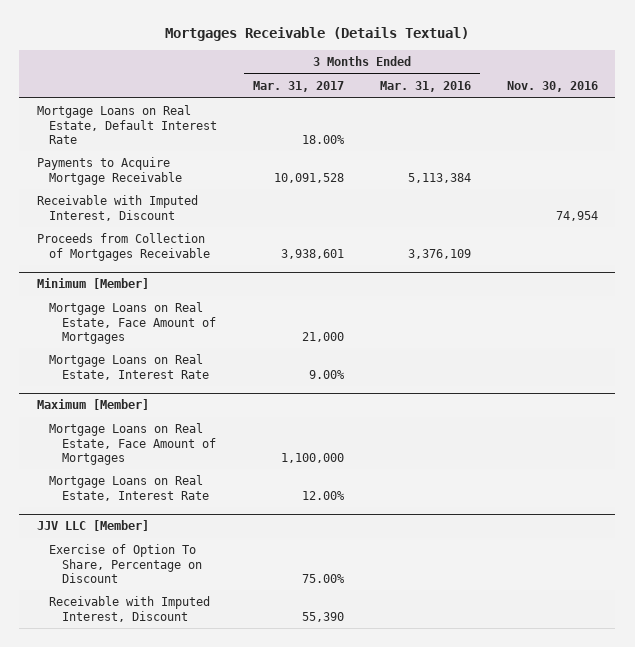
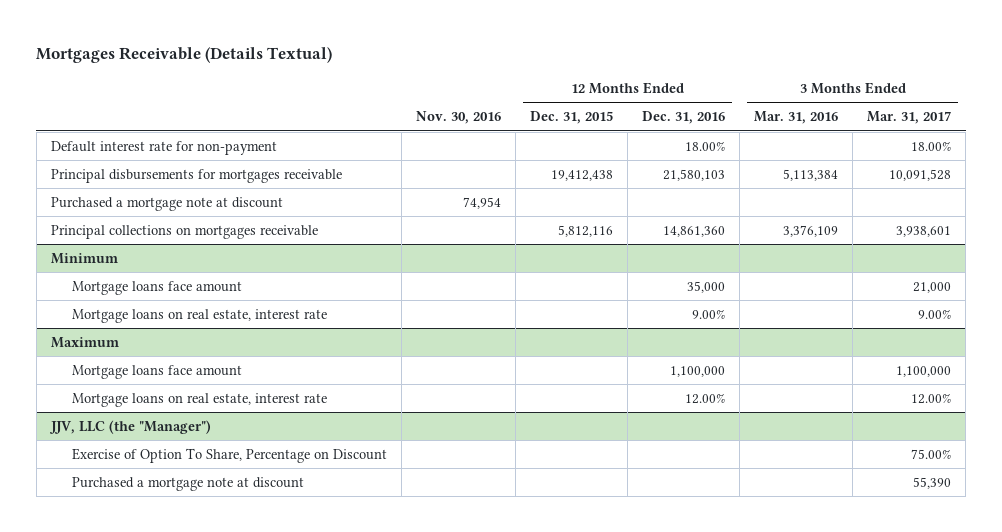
- | 3 Months Ended Mar. 31, 2017 | 3 Months Ended Mar. 31, 2016 | Nov. 30, 2016
+ | Nov. 30, 2016 | 12 Months Ended Dec. 31, 2015 | 12 Months Ended Dec. 31, 2016 | 3 Months Ended Mar. 31, 2016 | 3 Months Ended Mar. 31, 2017
- Mortgage Loans on Real Estate, Default Interest Rate | 18.00% | |
- Payments to Acquire Mortgage Receivable | 10,091,528 | 5,113,384 |
- Receivable with Imputed Interest, Discount | | | 74,954
- Proceeds from Collection of Mortgages Receivable | 3,938,601 | 3,376,109 |
- Minimum [Member]
- Mortgage Loans on Real Estate, Face Amount of Mortgages | 21,000 | |
- Mortgage Loans on Real Estate, Interest Rate | 9.00% | |
- Maximum [Member]
- Mortgage Loans on Real Estate, Face Amount of Mortgages | 1,100,000 | |
- Mortgage Loans on Real Estate, Interest Rate | 12.00% | |
- JJV LLC [Member]
+ Default interest rate for non-payment | | | 18.00% | | 18.00%
+ Principal disbursements for mortgages receivable | | 19,412,438 | 21,580,103 | 5,113,384 | 10,091,528
+ Purchased a mortgage note at discount | 74,954 | | | |
+ Principal collections on mortgages receivable | | 5,812,116 | 14,861,360 | 3,376,109 | 3,938,601
+ Minimum
+ Mortgage loans face amount | | | 35,000 | | 21,000
+ Mortgage loans on real estate, interest rate | | | 9.00% | | 9.00%
+ Maximum
+ Mortgage loans face amount | | | 1,100,000 | | 1,100,000
+ Mortgage loans on real estate, interest rate | | | 12.00% | | 12.00%
+ JJV, LLC (the "Manager")
- Receivable with Imputed Interest, Discount | 55,390 | |
+ Purchased a mortgage note at discount | | | | | 55,390

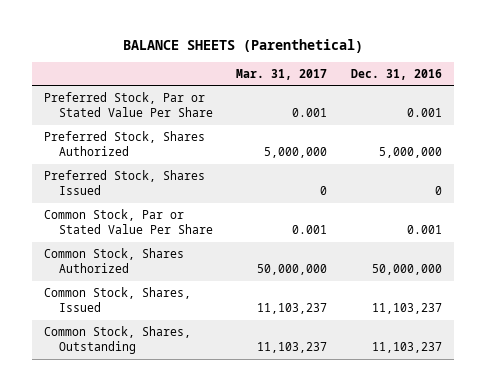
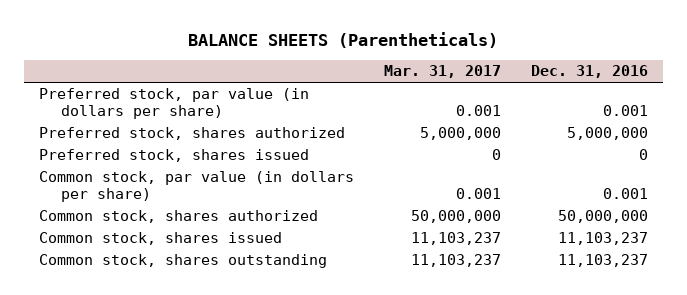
- BALANCE SHEETS (Parenthetical)
+ BALANCE SHEETS (Parentheticals)
- Preferred Stock, Par or Stated Value Per Share | 0.001 | 0.001
- Preferred Stock, Shares Authorized | 5,000,000 | 5,000,000
- Preferred Stock, Shares Issued | 0 | 0
- Common Stock, Par or Stated Value Per Share | 0.001 | 0.001
- Common Stock, Shares Authorized | 50,000,000 | 50,000,000
- Common Stock, Shares, Issued | 11,103,237 | 11,103,237
- Common Stock, Shares, Outstanding | 11,103,237 | 11,103,237
+ Preferred stock, par value (in dollars per share) | 0.001 | 0.001
+ Preferred stock, shares authorized | 5,000,000 | 5,000,000
+ Preferred stock, shares issued | 0 | 0
+ Common stock, par value (in dollars per share) | 0.001 | 0.001
+ Common stock, shares authorized | 50,000,000 | 50,000,000
+ Common stock, shares issued | 11,103,237 | 11,103,237
+ Common stock, shares outstanding | 11,103,237 | 11,103,237

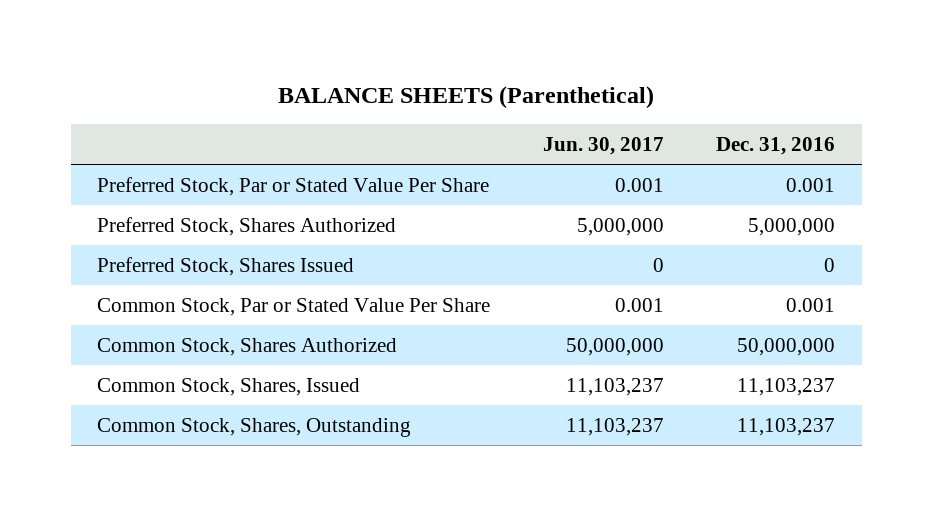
- BALANCE SHEETS (Parentheticals)
+ BALANCE SHEETS (Parenthetical)
- | Mar. 31, 2017 | Dec. 31, 2016
+ | Jun. 30, 2017 | Dec. 31, 2016
- Preferred stock, par value (in dollars per share) | 0.001 | 0.001
- Preferred stock, shares authorized | 5,000,000 | 5,000,000
- Preferred stock, shares issued | 0 | 0
- Common stock, par value (in dollars per share) | 0.001 | 0.001
- Common stock, shares authorized | 50,000,000 | 50,000,000
- Common stock, shares issued | 11,103,237 | 11,103,237
- Common stock, shares outstanding | 11,103,237 | 11,103,237
+ Preferred Stock, Par or Stated Value Per Share | 0.001 | 0.001
+ Preferred Stock, Shares Authorized | 5,000,000 | 5,000,000
+ Preferred Stock, Shares Issued | 0 | 0
+ Common Stock, Par or Stated Value Per Share | 0.001 | 0.001
+ Common Stock, Shares Authorized | 50,000,000 | 50,000,000
+ Common Stock, Shares, Issued | 11,103,237 | 11,103,237
+ Common Stock, Shares, Outstanding | 11,103,237 | 11,103,237

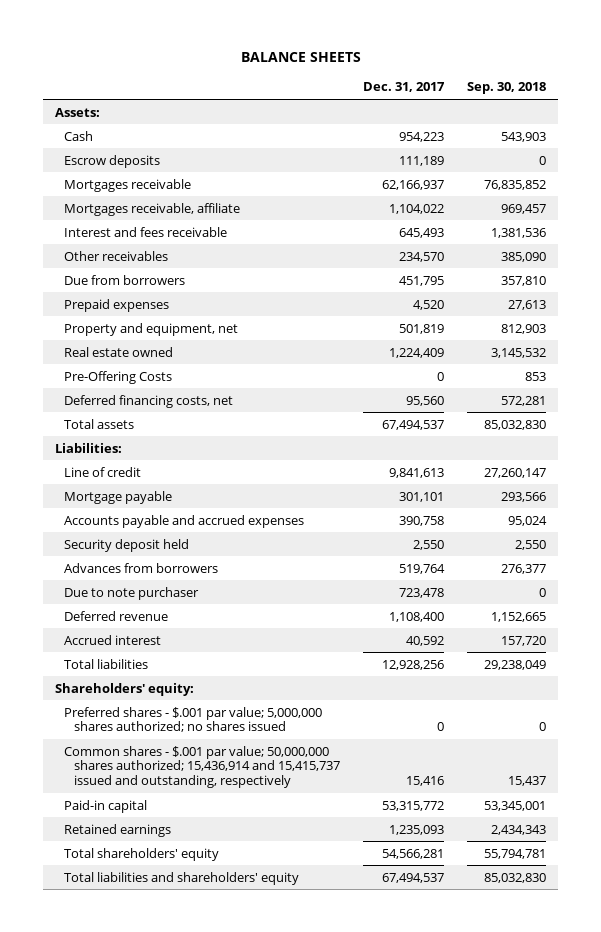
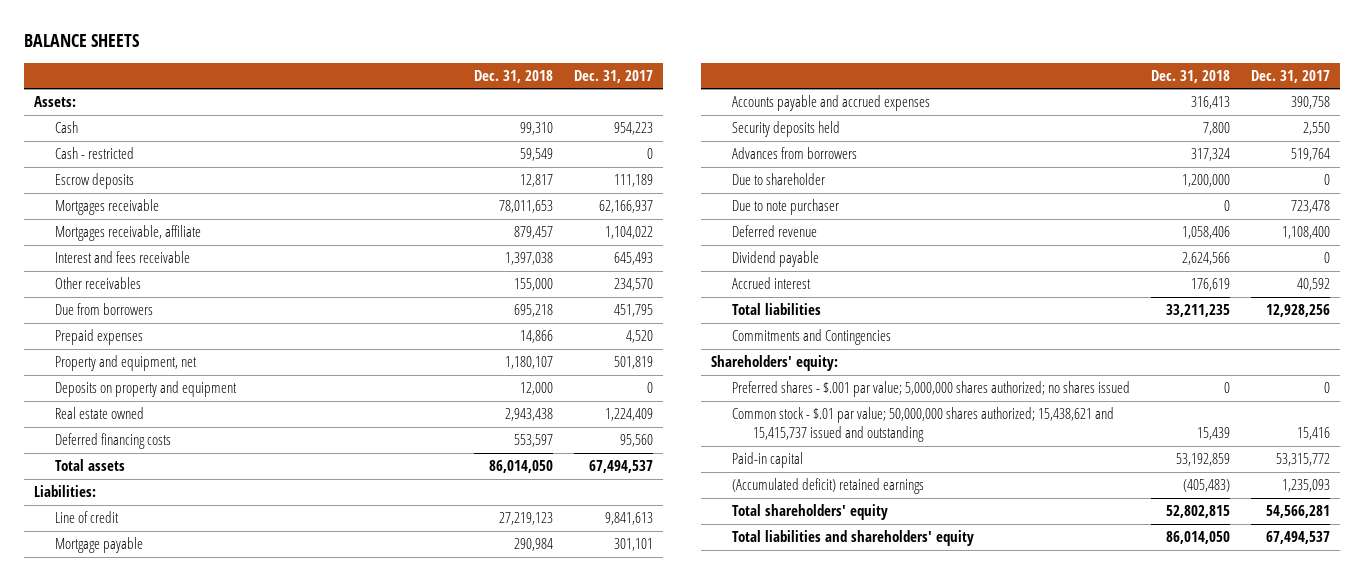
- | Dec. 31, 2017 | Sep. 30, 2018
+ | Dec. 31, 2018 | Dec. 31, 2017
+ Cash - restricted | 59,549 | 0
+ Deposits on property and equipment | 12,000 | 0
- Pre-Offering Costs | 0 | 853
- Deferred financing costs, net | 95,560 | 572,281
+ Deferred financing costs | 553,597 | 95,560
- Security deposit held | 2,550 | 2,550
+ Security deposits held | 7,800 | 2,550
+ Due to shareholder | 1,200,000 | 0
+ Dividend payable | 2,624,566 | 0
+ Commitments and Contingencies
- Common shares - $.001 par value; 50,000,000 shares authorized; 15,436,914 and 15,415,737 issued and outstanding, respectively | 15,416 | 15,437
+ Common stock - $.01 par value; 50,000,000 shares authorized; 15,438,621 and 15,415,737 issued and outstanding | 15,439 | 15,416
- Retained earnings | 1,235,093 | 2,434,343
+ (Accumulated deficit) retained earnings | (405,483) | 1,235,093

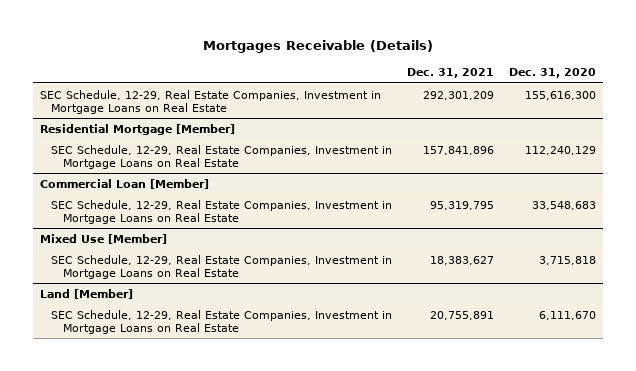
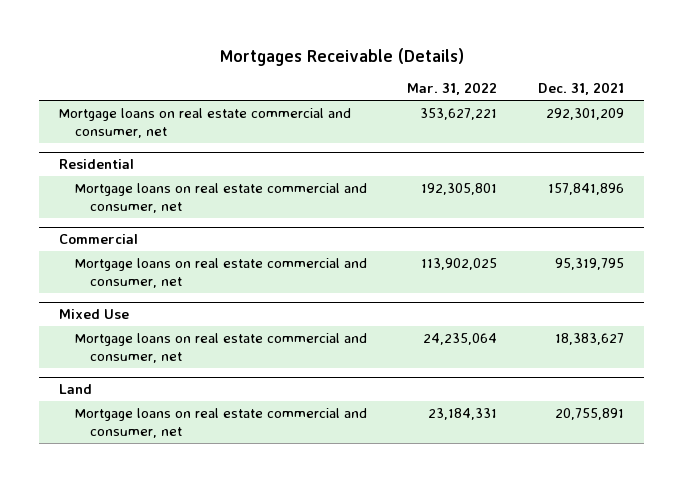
- | Dec. 31, 2021 | Dec. 31, 2020
+ | Mar. 31, 2022 | Dec. 31, 2021
- SEC Schedule, 12-29, Real Estate Companies, Investment in Mortgage Loans on Real Estate | 292,301,209 | 155,616,300
- Residential Mortgage [Member]
- SEC Schedule, 12-29, Real Estate Companies, Investment in Mortgage Loans on Real Estate | 157,841,896 | 112,240,129
- Commercial Loan [Member]
- SEC Schedule, 12-29, Real Estate Companies, Investment in Mortgage Loans on Real Estate | 95,319,795 | 33,548,683
- Mixed Use [Member]
- SEC Schedule, 12-29, Real Estate Companies, Investment in Mortgage Loans on Real Estate | 18,383,627 | 3,715,818
- Land [Member]
- SEC Schedule, 12-29, Real Estate Companies, Investment in Mortgage Loans on Real Estate | 20,755,891 | 6,111,670
+ Mortgage loans on real estate commercial and consumer, net | 353,627,221 | 292,301,209
+ Residential
+ Mortgage loans on real estate commercial and consumer, net | 192,305,801 | 157,841,896
+ Commercial
+ Mortgage loans on real estate commercial and consumer, net | 113,902,025 | 95,319,795
+ Mixed Use
+ Mortgage loans on real estate commercial and consumer, net | 24,235,064 | 18,383,627
+ Land
+ Mortgage loans on real estate commercial and consumer, net | 23,184,331 | 20,755,891

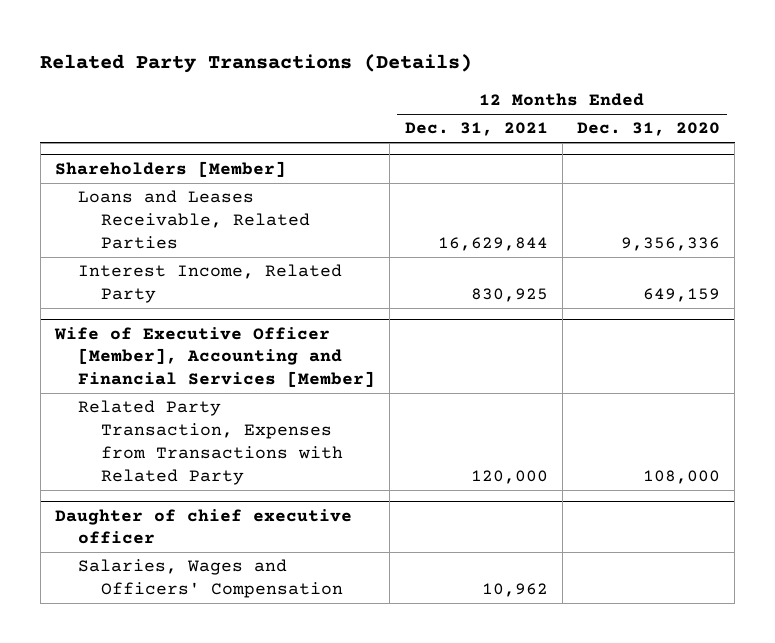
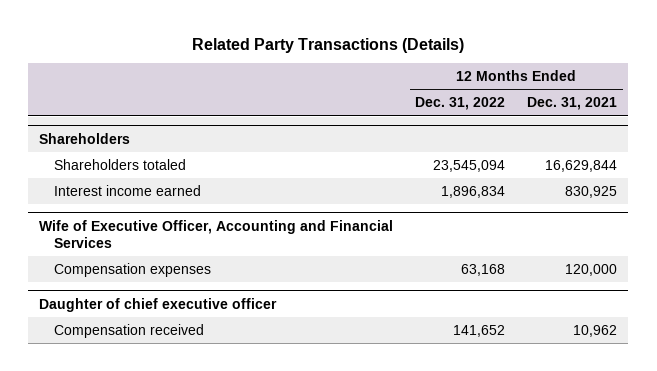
- | 12 Months Ended Dec. 31, 2021 | 12 Months Ended Dec. 31, 2020
+ | 12 Months Ended Dec. 31, 2022 | 12 Months Ended Dec. 31, 2021
- Shareholders [Member]
- Loans and Leases Receivable, Related Parties | 16,629,844 | 9,356,336
- Interest Income, Related Party | 830,925 | 649,159
- Wife of Executive Officer [Member], Accounting and Financial Services [Member]
- Related Party Transaction, Expenses from Transactions with Related Party | 120,000 | 108,000
+ Shareholders
+ Shareholders totaled | 23,545,094 | 16,629,844
+ Interest income earned | 1,896,834 | 830,925
+ Wife of Executive Officer, Accounting and Financial Services
+ Compensation expenses | 63,168 | 120,000
@ Daughter of chief executive officer
- Salaries, Wages and Officers' Compensation | 10,962 |
+ Compensation received | 141,652 | 10,962

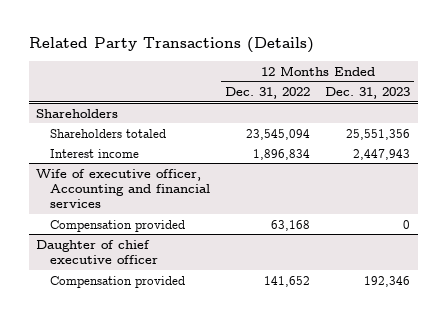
- | 12 Months Ended Dec. 31, 2022 | 12 Months Ended Dec. 31, 2021
+ | 12 Months Ended Dec. 31, 2022 | 12 Months Ended Dec. 31, 2023
@ Shareholders
- Interest income earned | 1,896,834 | 830,925
- Wife of Executive Officer, Accounting and Financial Services
- Compensation expenses | 63,168 | 120,000
@ Shareholders
+ Interest income | 1,896,834 | 2,447,943
+ Wife of executive officer, Accounting and financial services
+ Compensation provided | 63,168 | 0
@ Daughter of chief executive officer
- Compensation received | 141,652 | 10,962
+ Compensation provided | 141,652 | 192,346

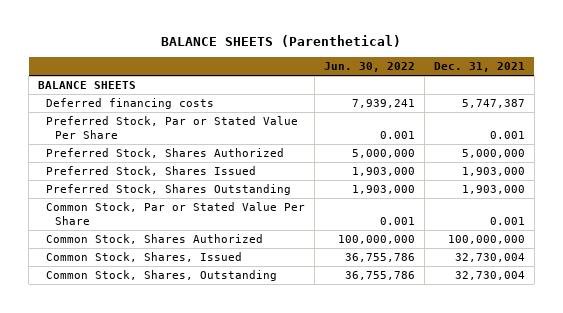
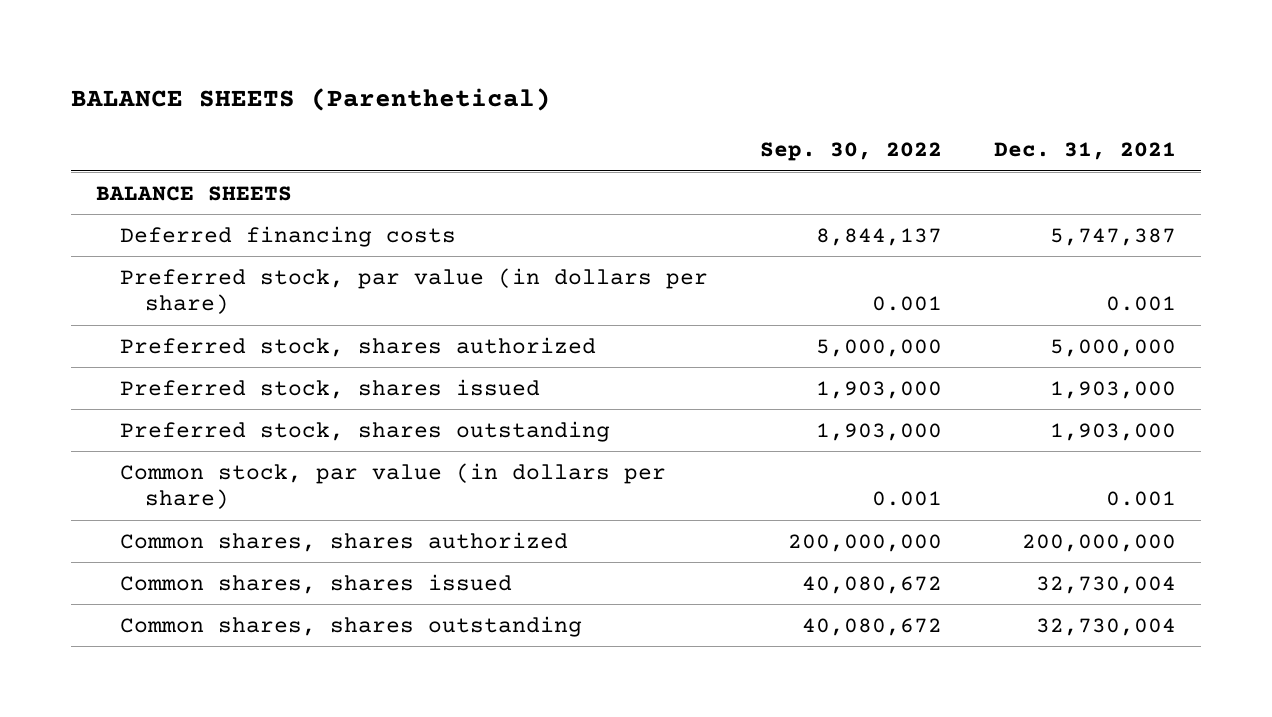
- | Jun. 30, 2022 | Dec. 31, 2021
+ | Sep. 30, 2022 | Dec. 31, 2021
- Preferred Stock, Par or Stated Value Per Share | 0.001 | 0.001
- Preferred Stock, Shares Authorized | 5,000,000 | 5,000,000
- Preferred Stock, Shares Issued | 1,903,000 | 1,903,000
- Preferred Stock, Shares Outstanding | 1,903,000 | 1,903,000
- Common Stock, Par or Stated Value Per Share | 0.001 | 0.001
- Common Stock, Shares Authorized | 100,000,000 | 100,000,000
- Common Stock, Shares, Issued | 36,755,786 | 32,730,004
- Common Stock, Shares, Outstanding | 36,755,786 | 32,730,004
+ Preferred stock, par value (in dollars per share) | 0.001 | 0.001
+ Preferred stock, shares authorized | 5,000,000 | 5,000,000
+ Preferred stock, shares issued | 1,903,000 | 1,903,000
+ Preferred stock, shares outstanding | 1,903,000 | 1,903,000
+ Common stock, par value (in dollars per share) | 0.001 | 0.001
+ Common shares, shares authorized | 200,000,000 | 200,000,000
+ Common shares, shares issued | 40,080,672 | 32,730,004
+ Common shares, shares outstanding | 40,080,672 | 32,730,004

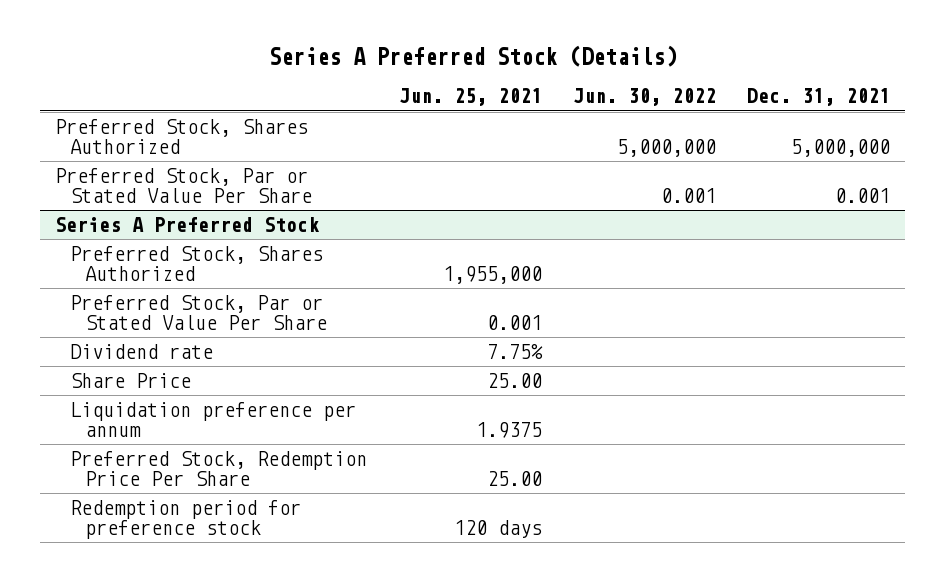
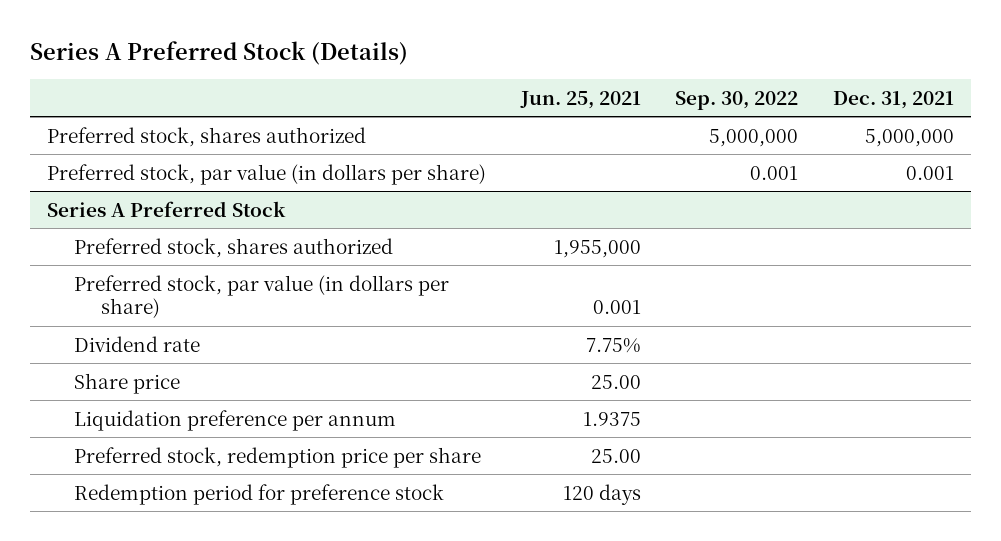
- | Jun. 25, 2021 | Jun. 30, 2022 | Dec. 31, 2021
+ | Jun. 25, 2021 | Sep. 30, 2022 | Dec. 31, 2021
- Preferred Stock, Shares Authorized | | 5,000,000 | 5,000,000
- Preferred Stock, Par or Stated Value Per Share | | 0.001 | 0.001
+ Preferred stock, shares authorized | | 5,000,000 | 5,000,000
+ Preferred stock, par value (in dollars per share) | | 0.001 | 0.001
@ Series A Preferred Stock
- Preferred Stock, Shares Authorized | 1,955,000 | |
- Preferred Stock, Par or Stated Value Per Share | 0.001 | |
+ Preferred stock, shares authorized | 1,955,000 | |
+ Preferred stock, par value (in dollars per share) | 0.001 | |
- Share Price | 25.00 | |
+ Share price | 25.00 | |
- Preferred Stock, Redemption Price Per Share | 25.00 | |
+ Preferred stock, redemption price per share | 25.00 | |

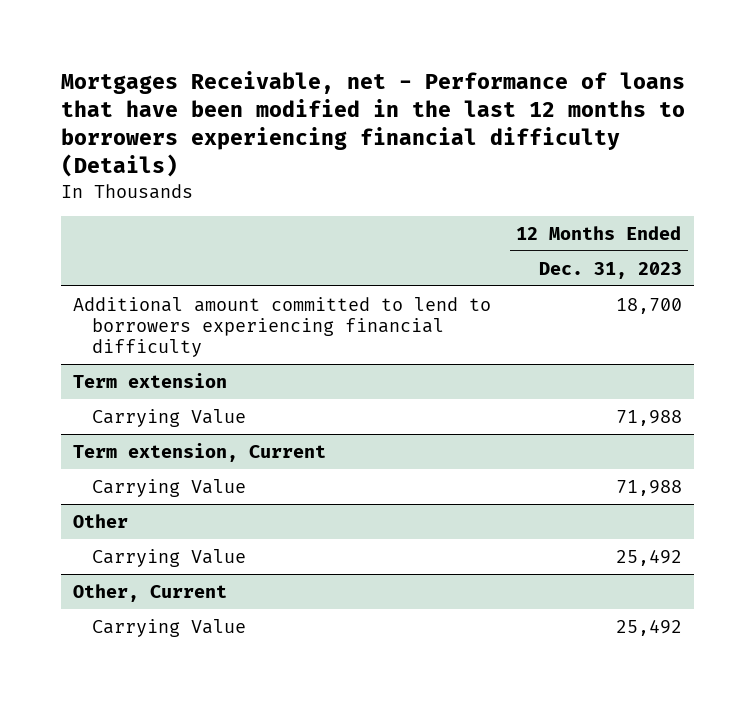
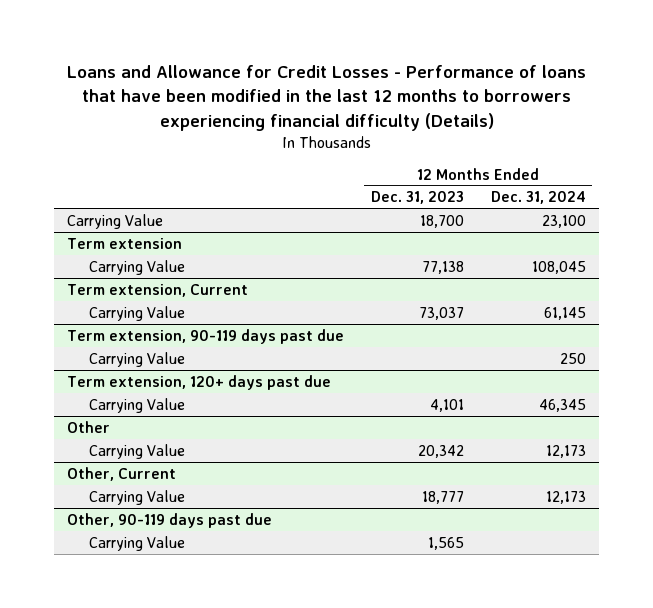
- Mortgages Receivable, net - Performance of loans that have been modified in the last 12 months to borrowers experiencing financial difficulty (Details)
+ Loans and Allowance for Credit Losses - Performance of loans that have been modified in the last 12 months to borrowers experiencing financial difficulty (Details)
- | 12 Months Ended Dec. 31, 2023
+ | 12 Months Ended Dec. 31, 2023 | 12 Months Ended Dec. 31, 2024
- Additional amount committed to lend to borrowers experiencing financial difficulty | 18,700
+ Carrying Value | 18,700 | 23,100
@ Term extension
- Carrying Value | 71,988
+ Carrying Value | 77,138 | 108,045
@ Term extension, Current
- Carrying Value | 71,988
+ Carrying Value | 73,037 | 61,145
+ Term extension, 90-119 days past due
+ Carrying Value | | 250
+ Term extension, 120+ days past due
+ Carrying Value | 4,101 | 46,345
@ Other
- Carrying Value | 25,492
+ Carrying Value | 20,342 | 12,173
@ Other, Current
- Carrying Value | 25,492
+ Carrying Value | 18,777 | 12,173
+ Other, 90-119 days past due
+ Carrying Value | 1,565 |

